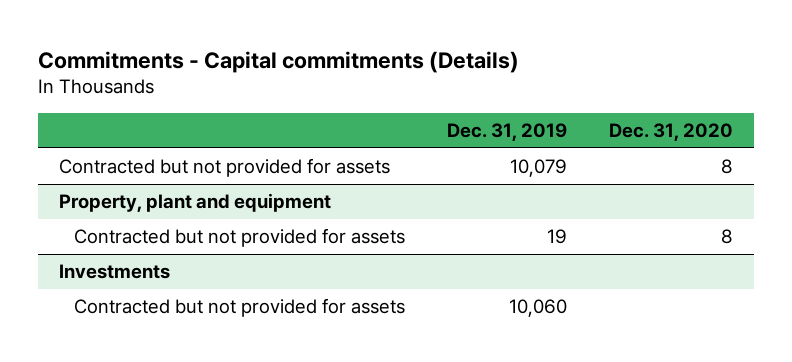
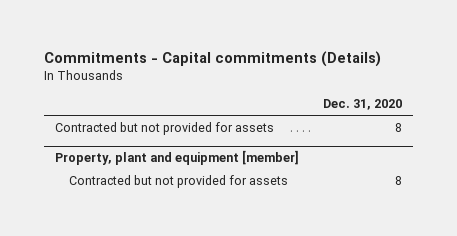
- | Dec. 31, 2019 | Dec. 31, 2020
+ | Dec. 31, 2020
- Property, plant and equipment
+ Property, plant and equipment [member]
- Investments
- Contracted but not provided for assets | 10,060 |

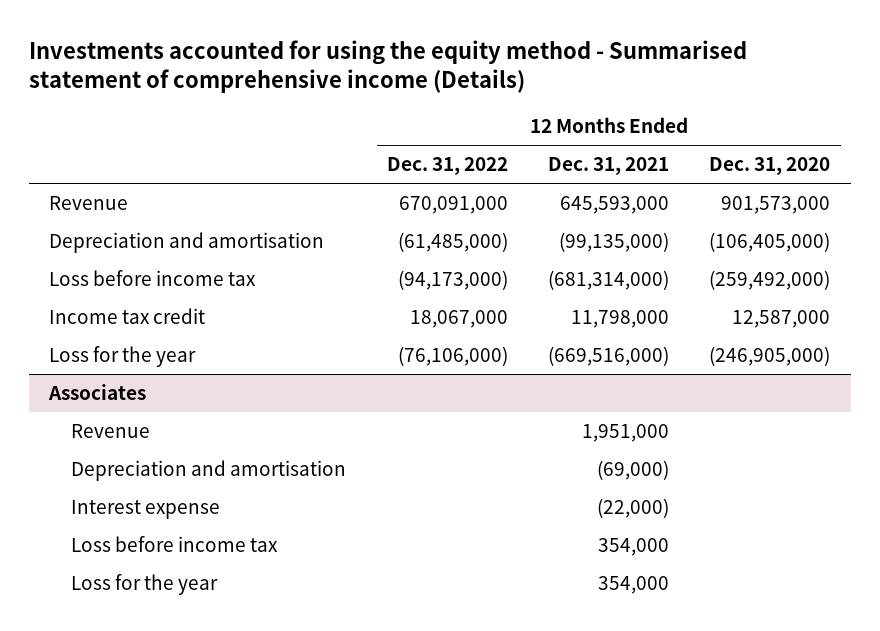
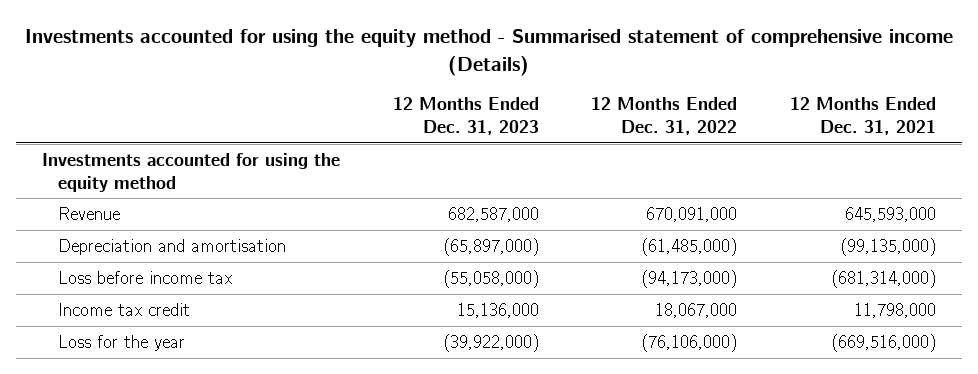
- | 12 Months Ended Dec. 31, 2022 | 12 Months Ended Dec. 31, 2021 | 12 Months Ended Dec. 31, 2020
+ | 12 Months Ended Dec. 31, 2023 | 12 Months Ended Dec. 31, 2022 | 12 Months Ended Dec. 31, 2021
+ Investments accounted for using the equity method
- Associates
- Revenue | | 1,951,000 |
- Depreciation and amortisation | | (69,000) |
- Interest expense | | (22,000) |
- Loss before income tax | | 354,000 |
- Loss for the year | | 354,000 |

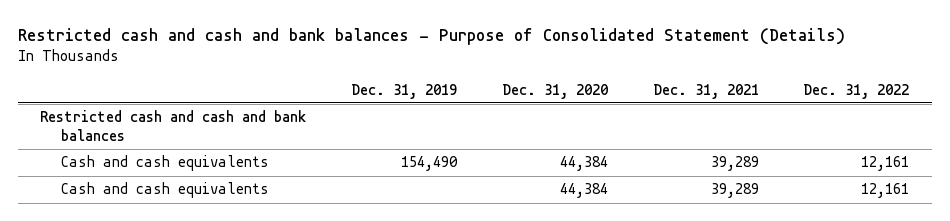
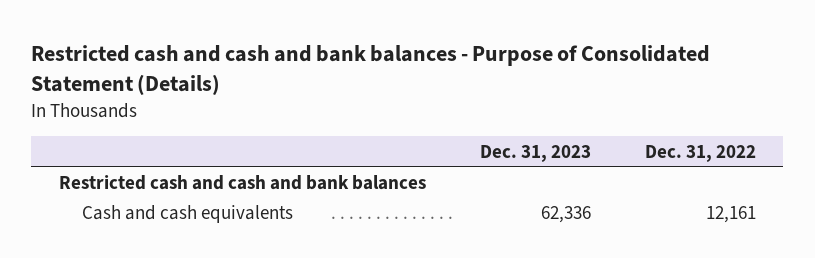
- | Dec. 31, 2019 | Dec. 31, 2020 | Dec. 31, 2021 | Dec. 31, 2022
+ | Dec. 31, 2023 | Dec. 31, 2022
- Cash and cash equivalents | | 44,384 | 39,289 | 12,161

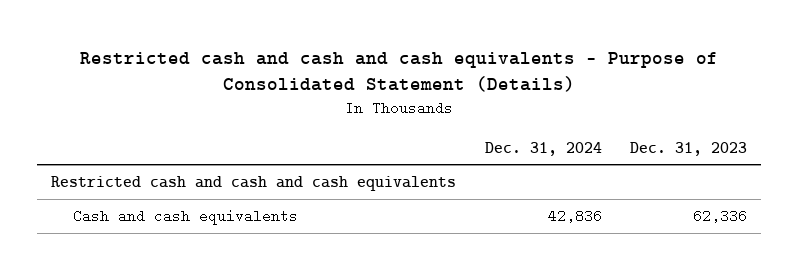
- Restricted cash and cash and bank balances - Purpose of Consolidated Statement (Details)
+ Restricted cash and cash and cash equivalents - Purpose of Consolidated Statement (Details)
- | Dec. 31, 2023 | Dec. 31, 2022
+ | Dec. 31, 2024 | Dec. 31, 2023
- Restricted cash and cash and bank balances
+ Restricted cash and cash and cash equivalents

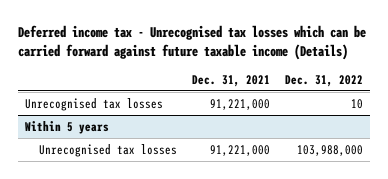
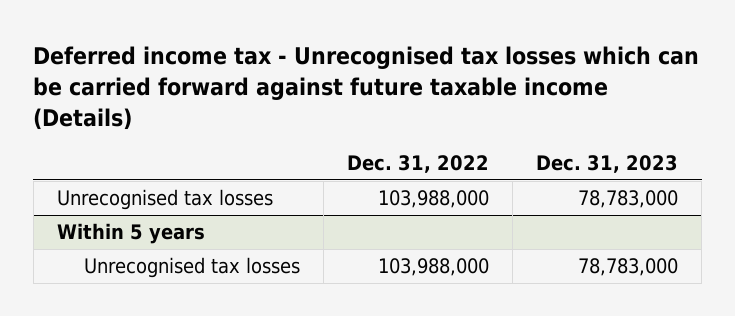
- | Dec. 31, 2021 | Dec. 31, 2022
+ | Dec. 31, 2022 | Dec. 31, 2023
- Unrecognised tax losses | 91,221,000 | 10
+ Unrecognised tax losses | 103,988,000 | 78,783,000

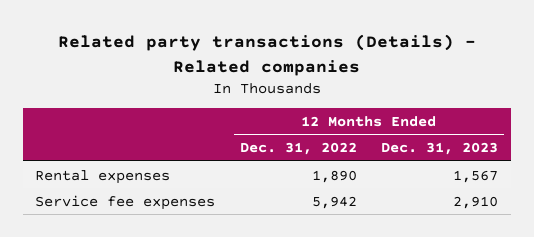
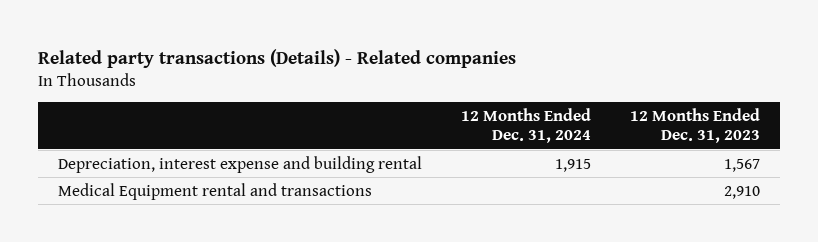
- | 12 Months Ended Dec. 31, 2022 | 12 Months Ended Dec. 31, 2023
+ | 12 Months Ended Dec. 31, 2024 | 12 Months Ended Dec. 31, 2023
- Rental expenses | 1,890 | 1,567
- Service fee expenses | 5,942 | 2,910
+ Depreciation, interest expense and building rental | 1,915 | 1,567
+ Medical Equipment rental and transactions | | 2,910

